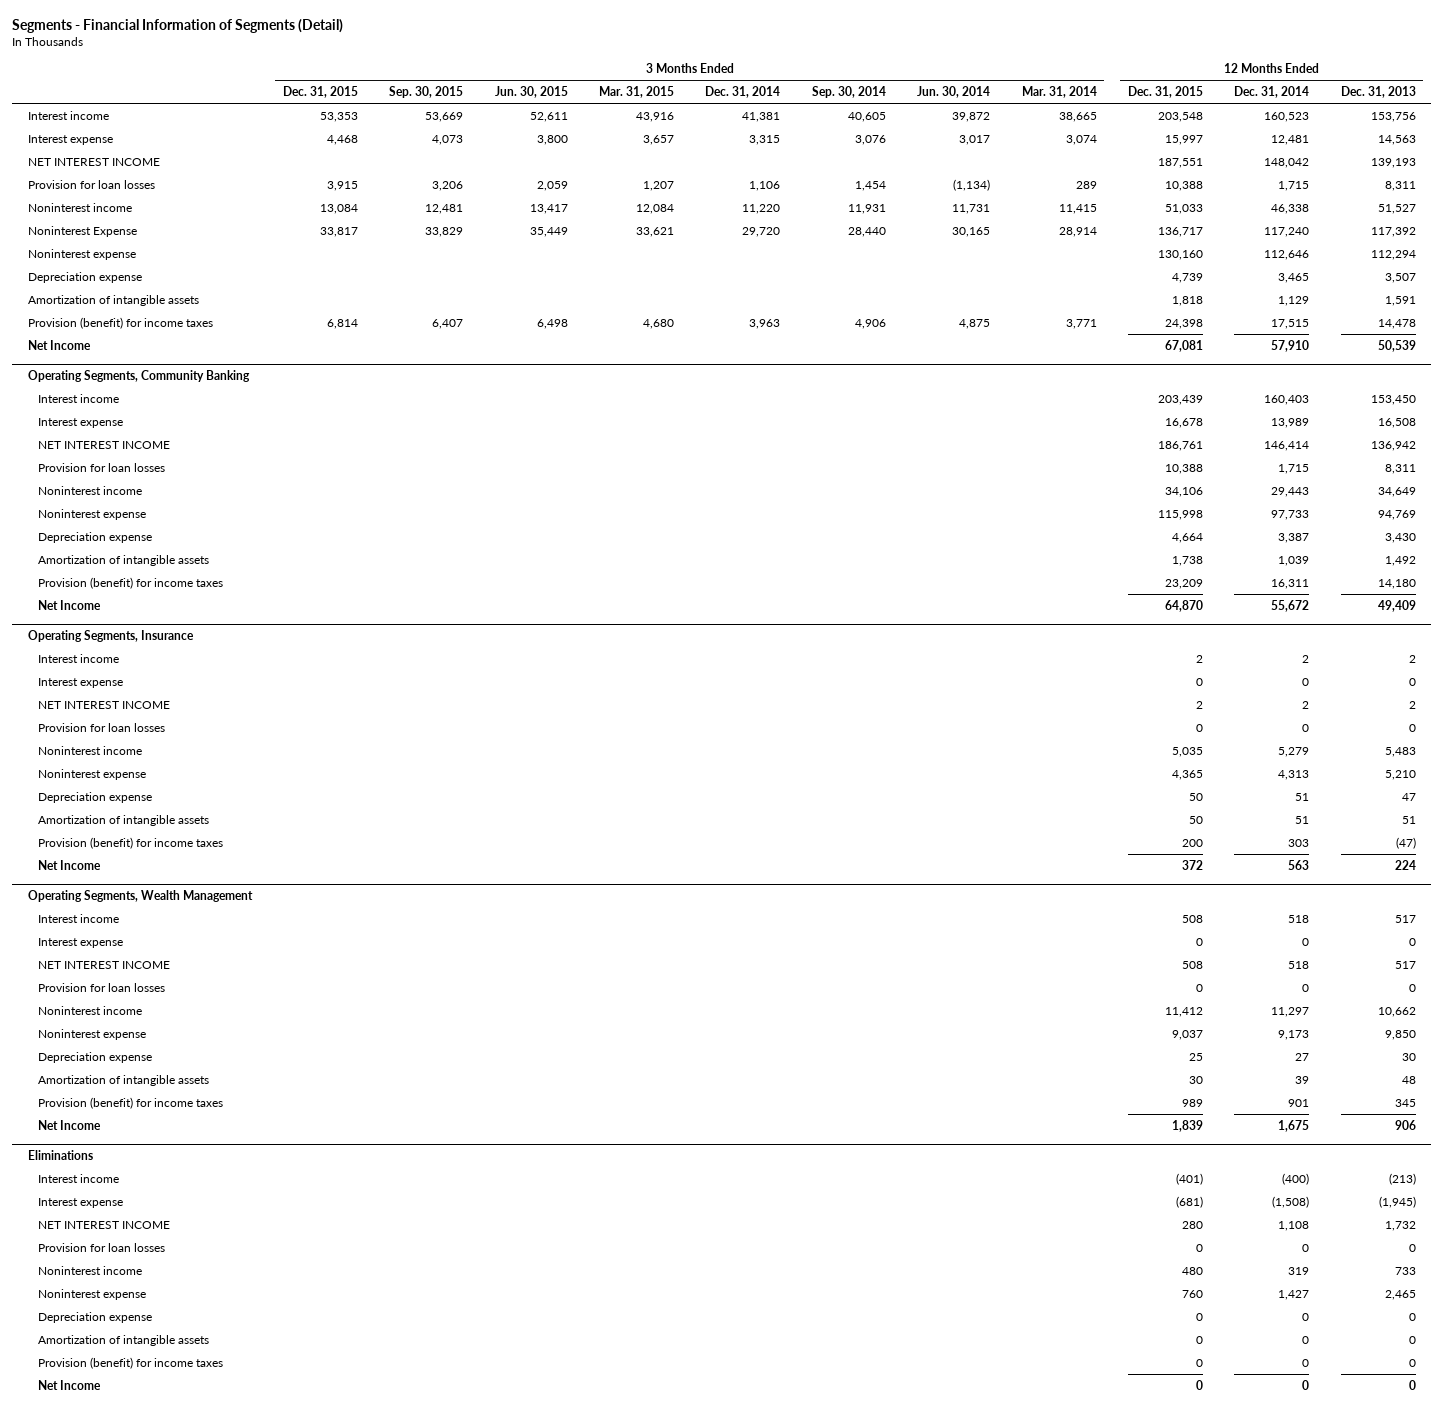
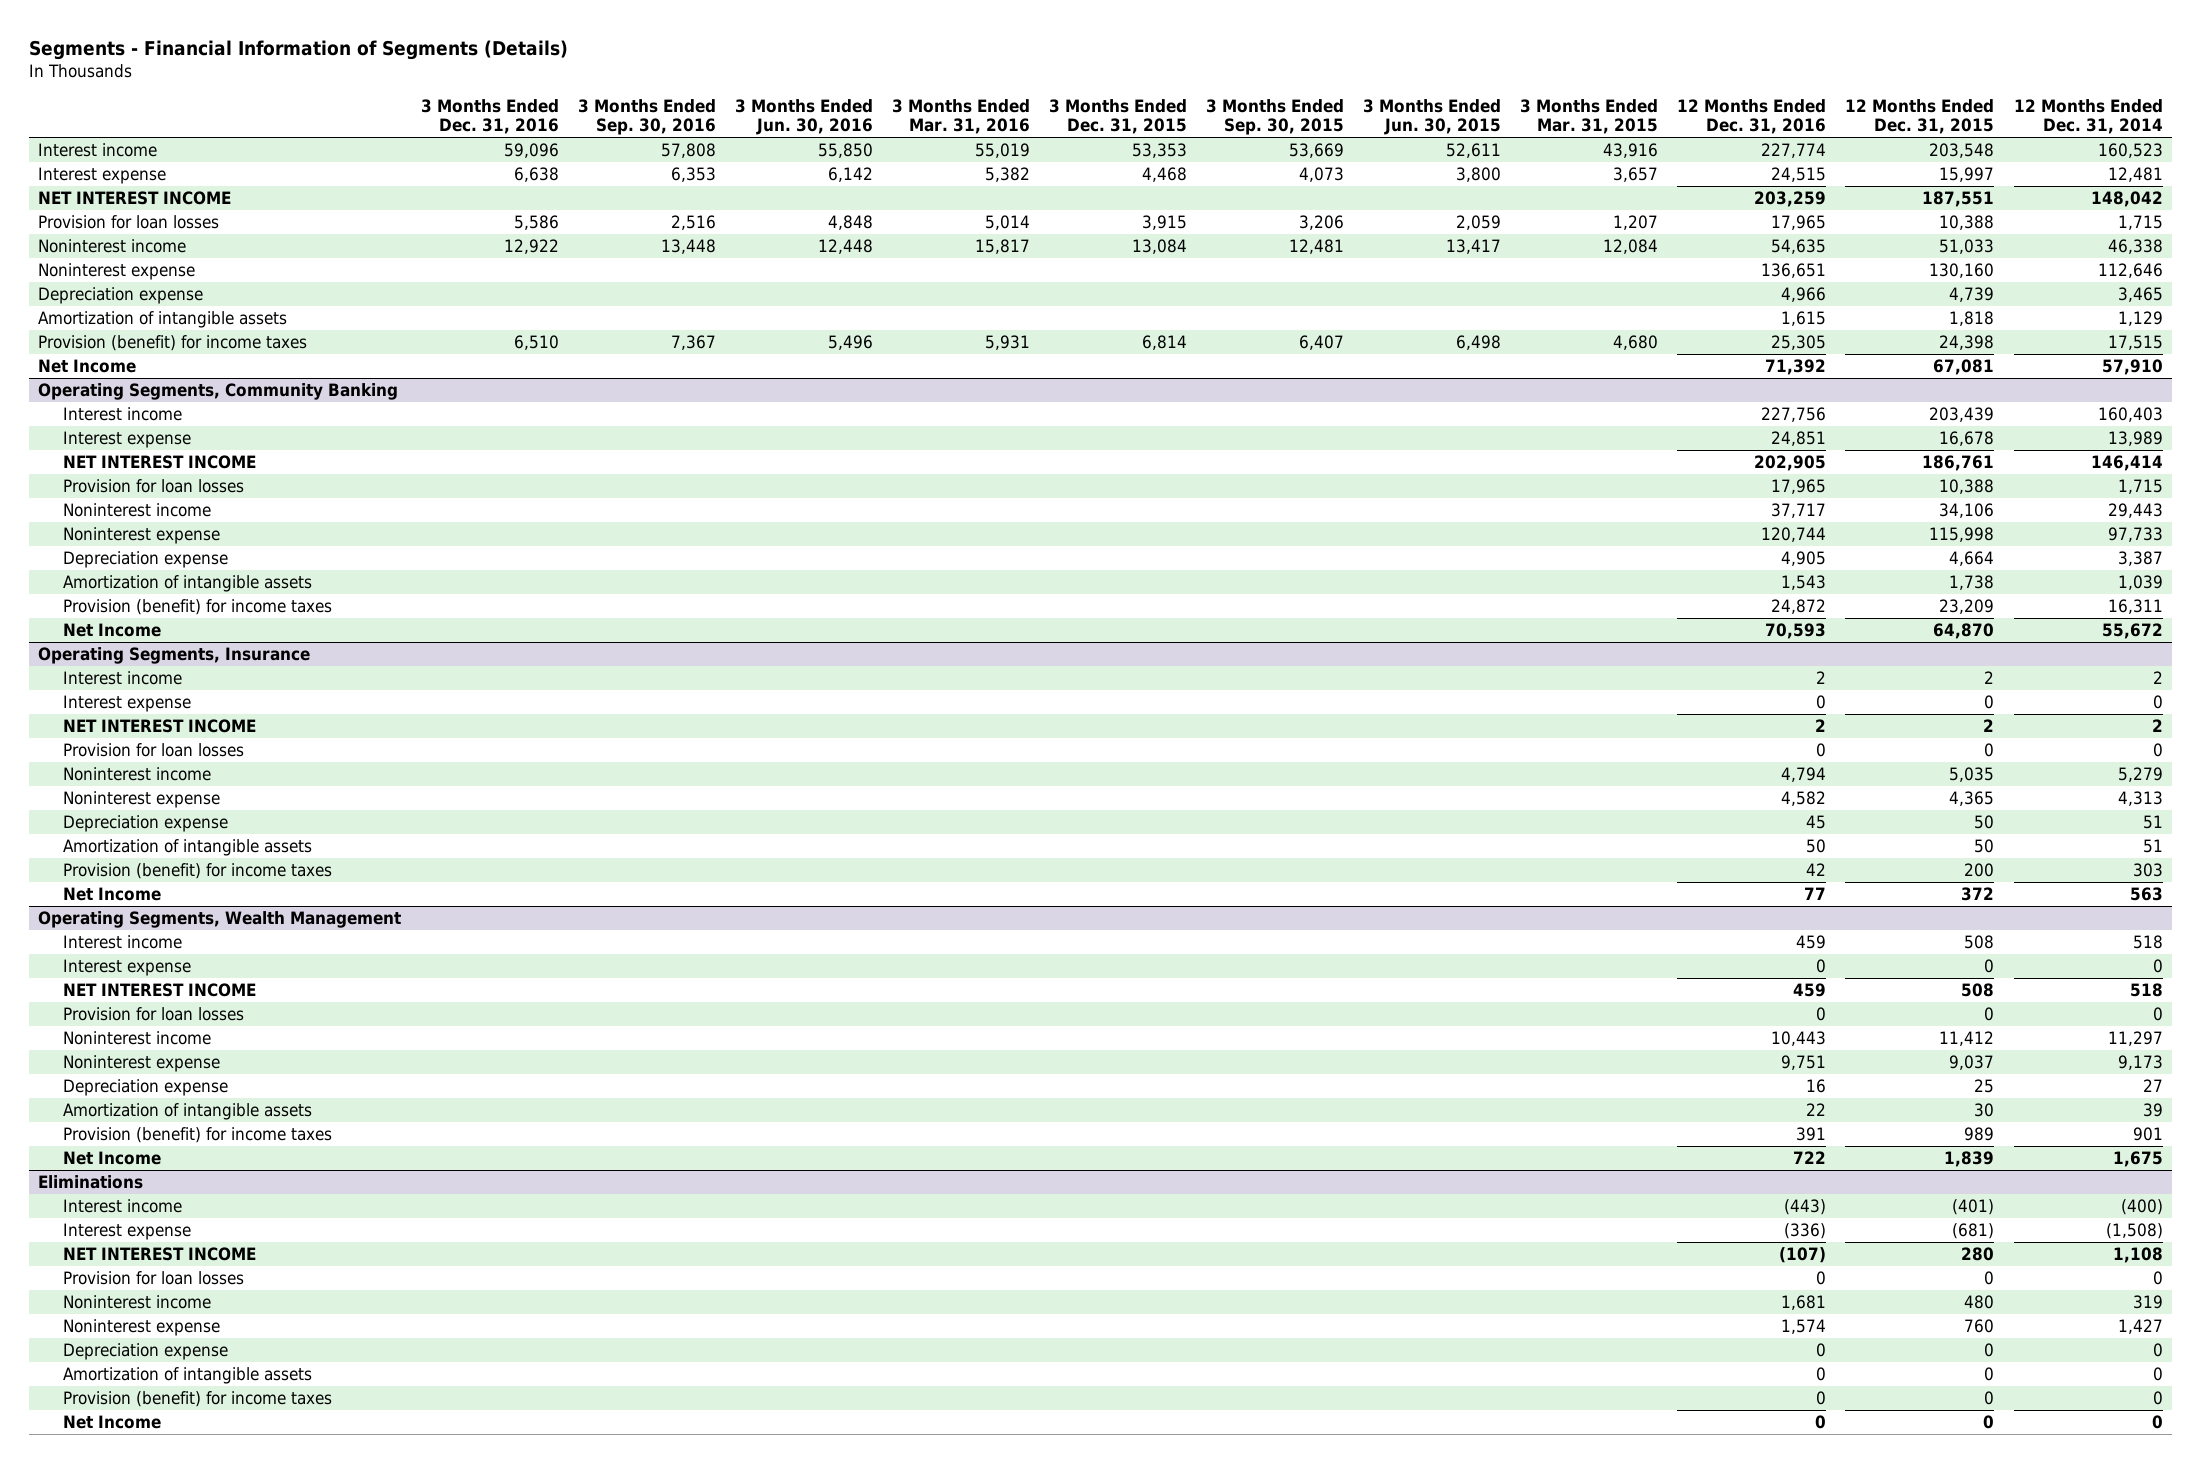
- Segments - Financial Information of Segments (Detail)
+ Segments - Financial Information of Segments (Details)
- | 3 Months Ended Dec. 31, 2015 | 3 Months Ended Sep. 30, 2015 | 3 Months Ended Jun. 30, 2015 | 3 Months Ended Mar. 31, 2015 | 3 Months Ended Dec. 31, 2014 | 3 Months Ended Sep. 30, 2014 | 3 Months Ended Jun. 30, 2014 | 3 Months Ended Mar. 31, 2014 | 12 Months Ended Dec. 31, 2015 | 12 Months Ended Dec. 31, 2014 | 12 Months Ended Dec. 31, 2013
+ | 3 Months Ended Dec. 31, 2016 | 3 Months Ended Sep. 30, 2016 | 3 Months Ended Jun. 30, 2016 | 3 Months Ended Mar. 31, 2016 | 3 Months Ended Dec. 31, 2015 | 3 Months Ended Sep. 30, 2015 | 3 Months Ended Jun. 30, 2015 | 3 Months Ended Mar. 31, 2015 | 12 Months Ended Dec. 31, 2016 | 12 Months Ended Dec. 31, 2015 | 12 Months Ended Dec. 31, 2014
- Noninterest Expense | 33,817 | 33,829 | 35,449 | 33,621 | 29,720 | 28,440 | 30,165 | 28,914 | 136,717 | 117,240 | 117,392

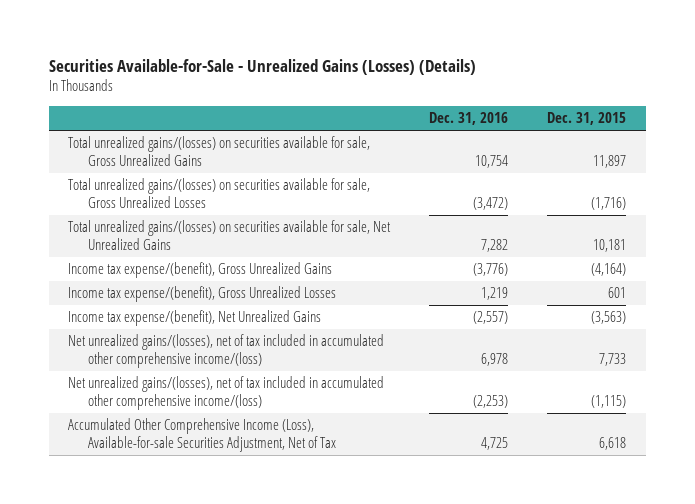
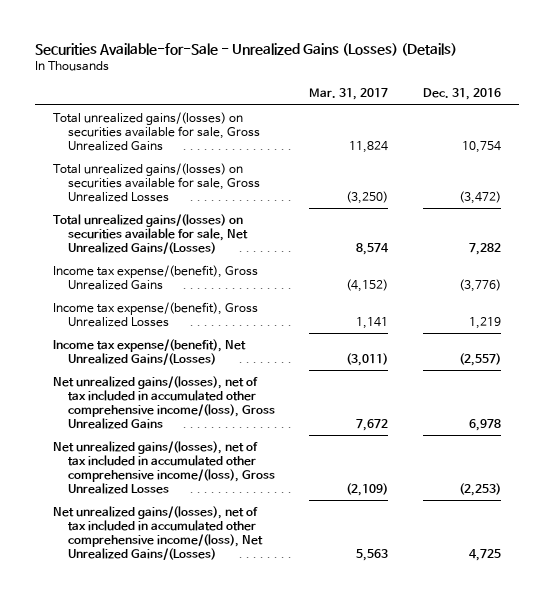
- | Dec. 31, 2016 | Dec. 31, 2015
+ | Mar. 31, 2017 | Dec. 31, 2016
- Total unrealized gains/(losses) on securities available for sale, Net Unrealized Gains | 7,282 | 10,181
+ Total unrealized gains/(losses) on securities available for sale, Net Unrealized Gains/(Losses) | 8,574 | 7,282
- Income tax expense/(benefit), Net Unrealized Gains | (2,557) | (3,563)
- Net unrealized gains/(losses), net of tax included in accumulated other comprehensive income/(loss) | 6,978 | 7,733
- Net unrealized gains/(losses), net of tax included in accumulated other comprehensive income/(loss) | (2,253) | (1,115)
- Accumulated Other Comprehensive Income (Loss), Available-for-sale Securities Adjustment, Net of Tax | 4,725 | 6,618
+ Income tax expense/(benefit), Net Unrealized Gains/(Losses) | (3,011) | (2,557)
+ Net unrealized gains/(losses), net of tax included in accumulated other comprehensive income/(loss), Gross Unrealized Gains | 7,672 | 6,978
+ Net unrealized gains/(losses), net of tax included in accumulated other comprehensive income/(loss), Gross Unrealized Losses | (2,109) | (2,253)
+ Net unrealized gains/(losses), net of tax included in accumulated other comprehensive income/(loss), Net Unrealized Gains/(Losses) | 5,563 | 4,725

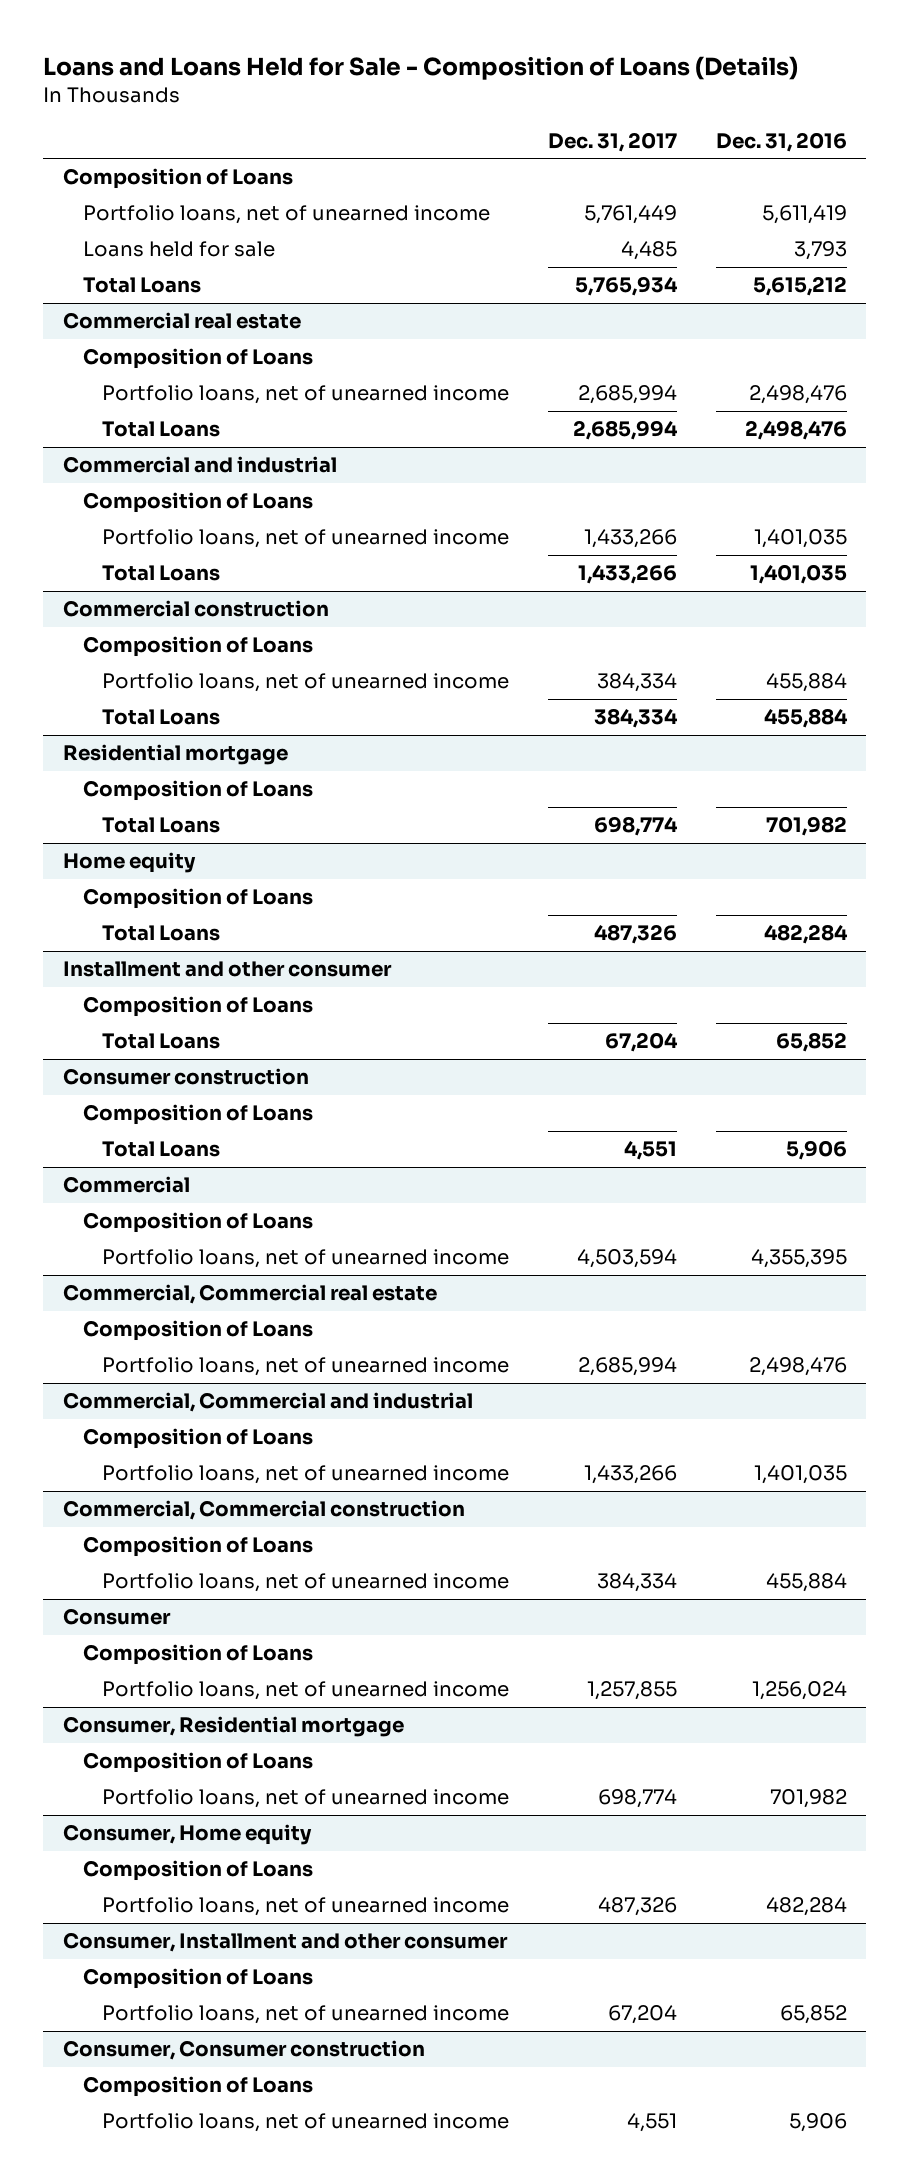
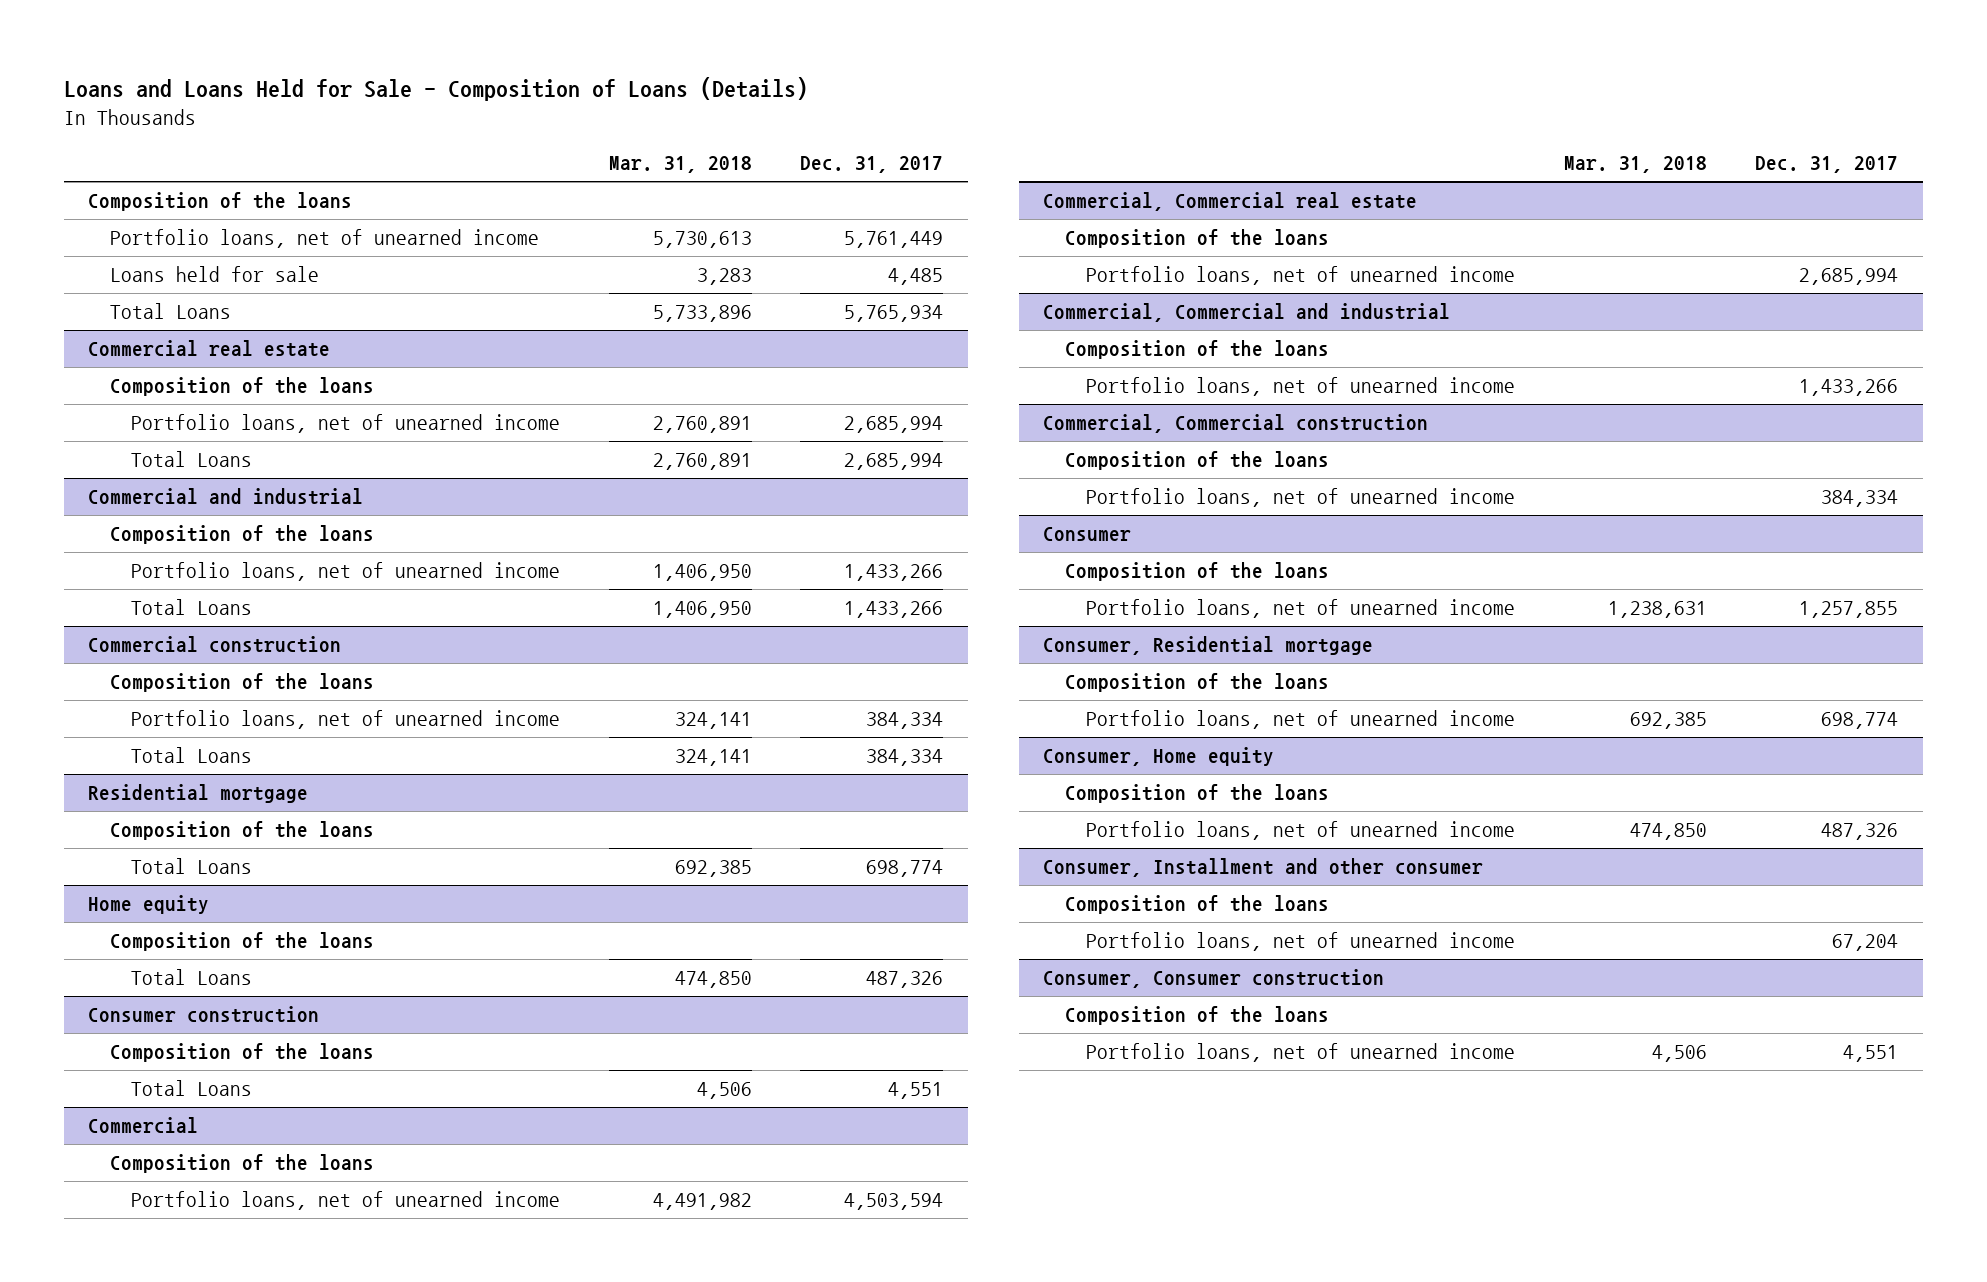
- | Dec. 31, 2017 | Dec. 31, 2016
+ | Mar. 31, 2018 | Dec. 31, 2017
- Composition of Loans
+ Composition of the loans
@ Commercial real estate
- Composition of Loans
+ Composition of the loans
@ Commercial and industrial
- Composition of Loans
+ Composition of the loans
@ Commercial construction
- Composition of Loans
+ Composition of the loans
@ Residential mortgage
- Composition of Loans
+ Composition of the loans
@ Home equity
- Composition of Loans
+ Composition of the loans
- Installment and other consumer
- Composition of Loans
- Total Loans | 67,204 | 65,852
@ Consumer construction
- Composition of Loans
+ Composition of the loans
@ Commercial
- Composition of Loans
+ Composition of the loans
@ Commercial, Commercial real estate
- Composition of Loans
+ Composition of the loans
@ Commercial, Commercial and industrial
- Composition of Loans
+ Composition of the loans
@ Commercial, Commercial construction
- Composition of Loans
+ Composition of the loans
@ Consumer
- Composition of Loans
+ Composition of the loans
@ Consumer, Residential mortgage
- Composition of Loans
+ Composition of the loans
@ Consumer, Home equity
- Composition of Loans
+ Composition of the loans
@ Consumer, Installment and other consumer
- Composition of Loans
+ Composition of the loans
@ Consumer, Consumer construction
- Composition of Loans
+ Composition of the loans

